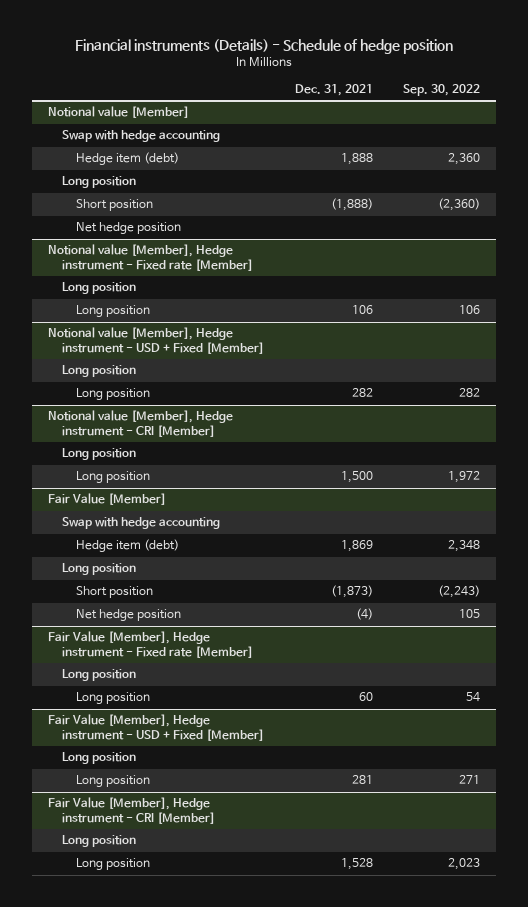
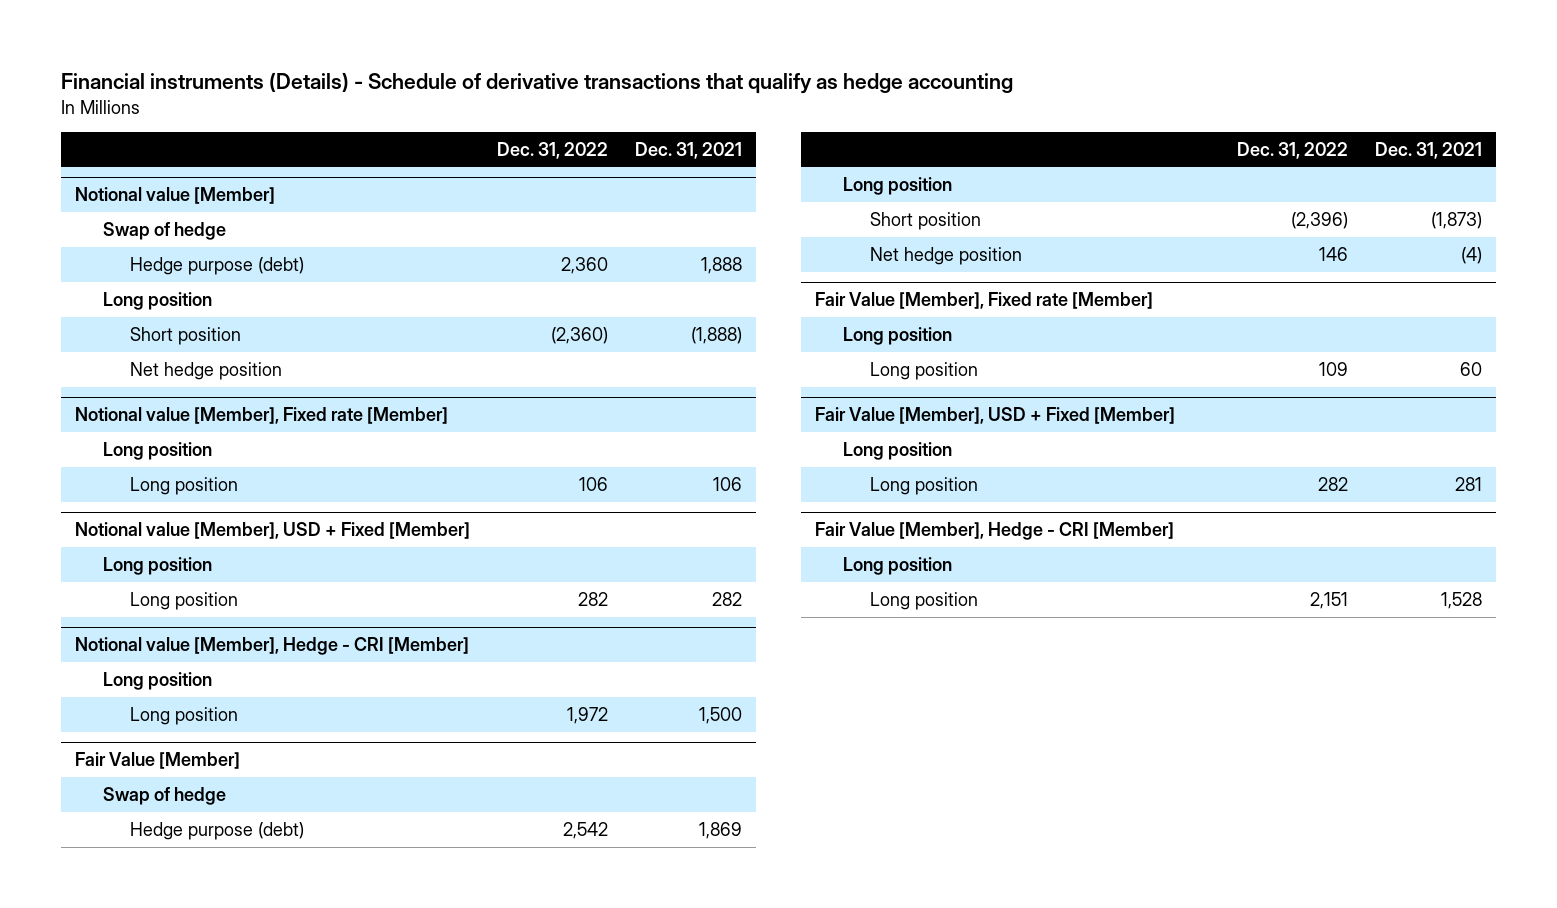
- Financial instruments (Details) - Schedule of hedge position
+ Financial instruments (Details) - Schedule of derivative transactions that qualify as hedge accounting
- | Dec. 31, 2021 | Sep. 30, 2022
+ | Dec. 31, 2022 | Dec. 31, 2021
@ Notional value [Member]
- Swap with hedge accounting
- Hedge item (debt) | 1,888 | 2,360
+ Swap of hedge
+ Hedge purpose (debt) | 2,360 | 1,888
- Notional value [Member], Hedge instrument - Fixed rate [Member]
+ Notional value [Member], Fixed rate [Member]
- Notional value [Member], Hedge instrument - USD + Fixed [Member]
+ Notional value [Member], USD + Fixed [Member]
- Notional value [Member], Hedge instrument - CRI [Member]
+ Notional value [Member], Hedge - CRI [Member]
@ Fair Value [Member]
- Swap with hedge accounting
- Hedge item (debt) | 1,869 | 2,348
+ Swap of hedge
+ Hedge purpose (debt) | 2,542 | 1,869
- Fair Value [Member], Hedge instrument - Fixed rate [Member]
+ Fair Value [Member], Fixed rate [Member]
- Fair Value [Member], Hedge instrument - USD + Fixed [Member]
+ Fair Value [Member], USD + Fixed [Member]
- Fair Value [Member], Hedge instrument - CRI [Member]
+ Fair Value [Member], Hedge - CRI [Member]

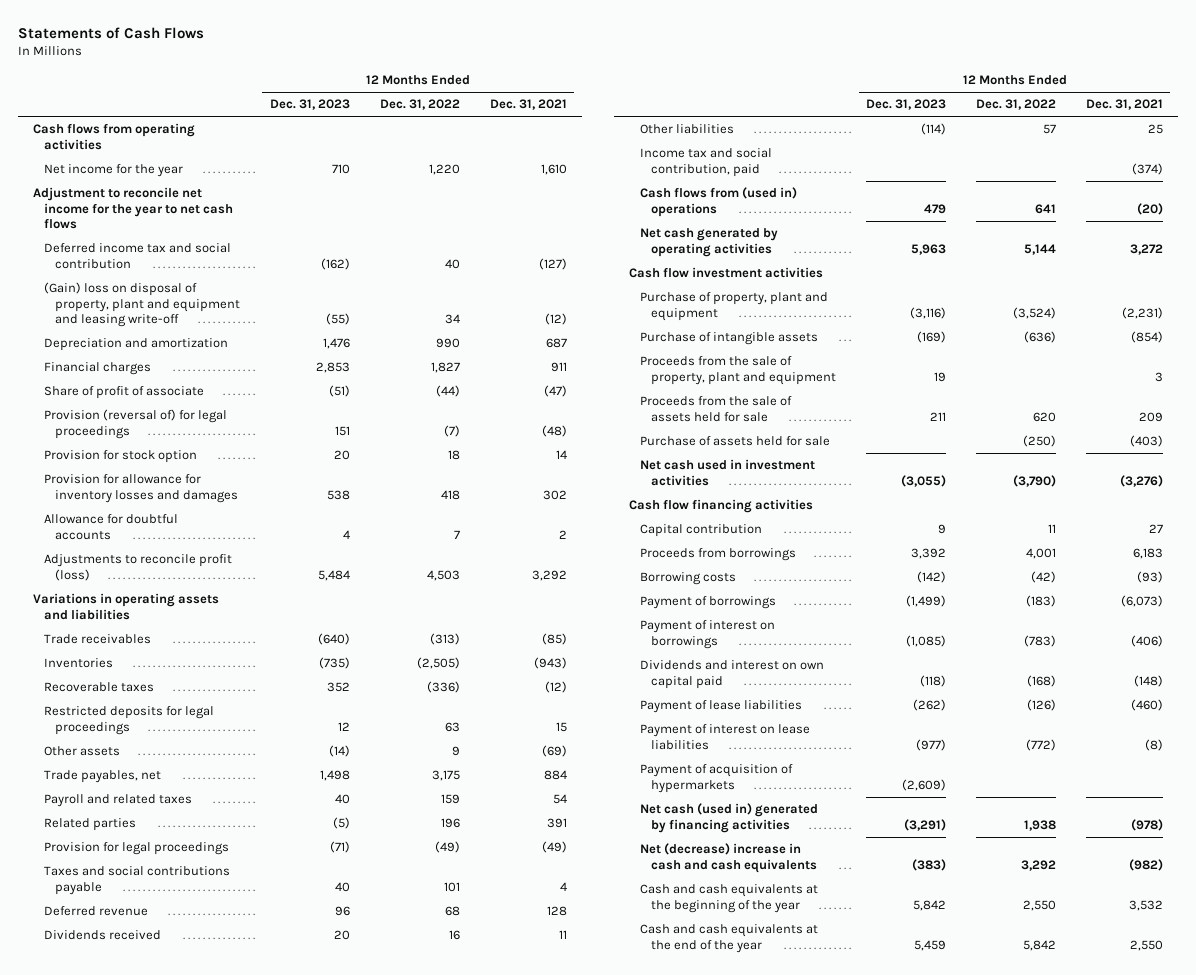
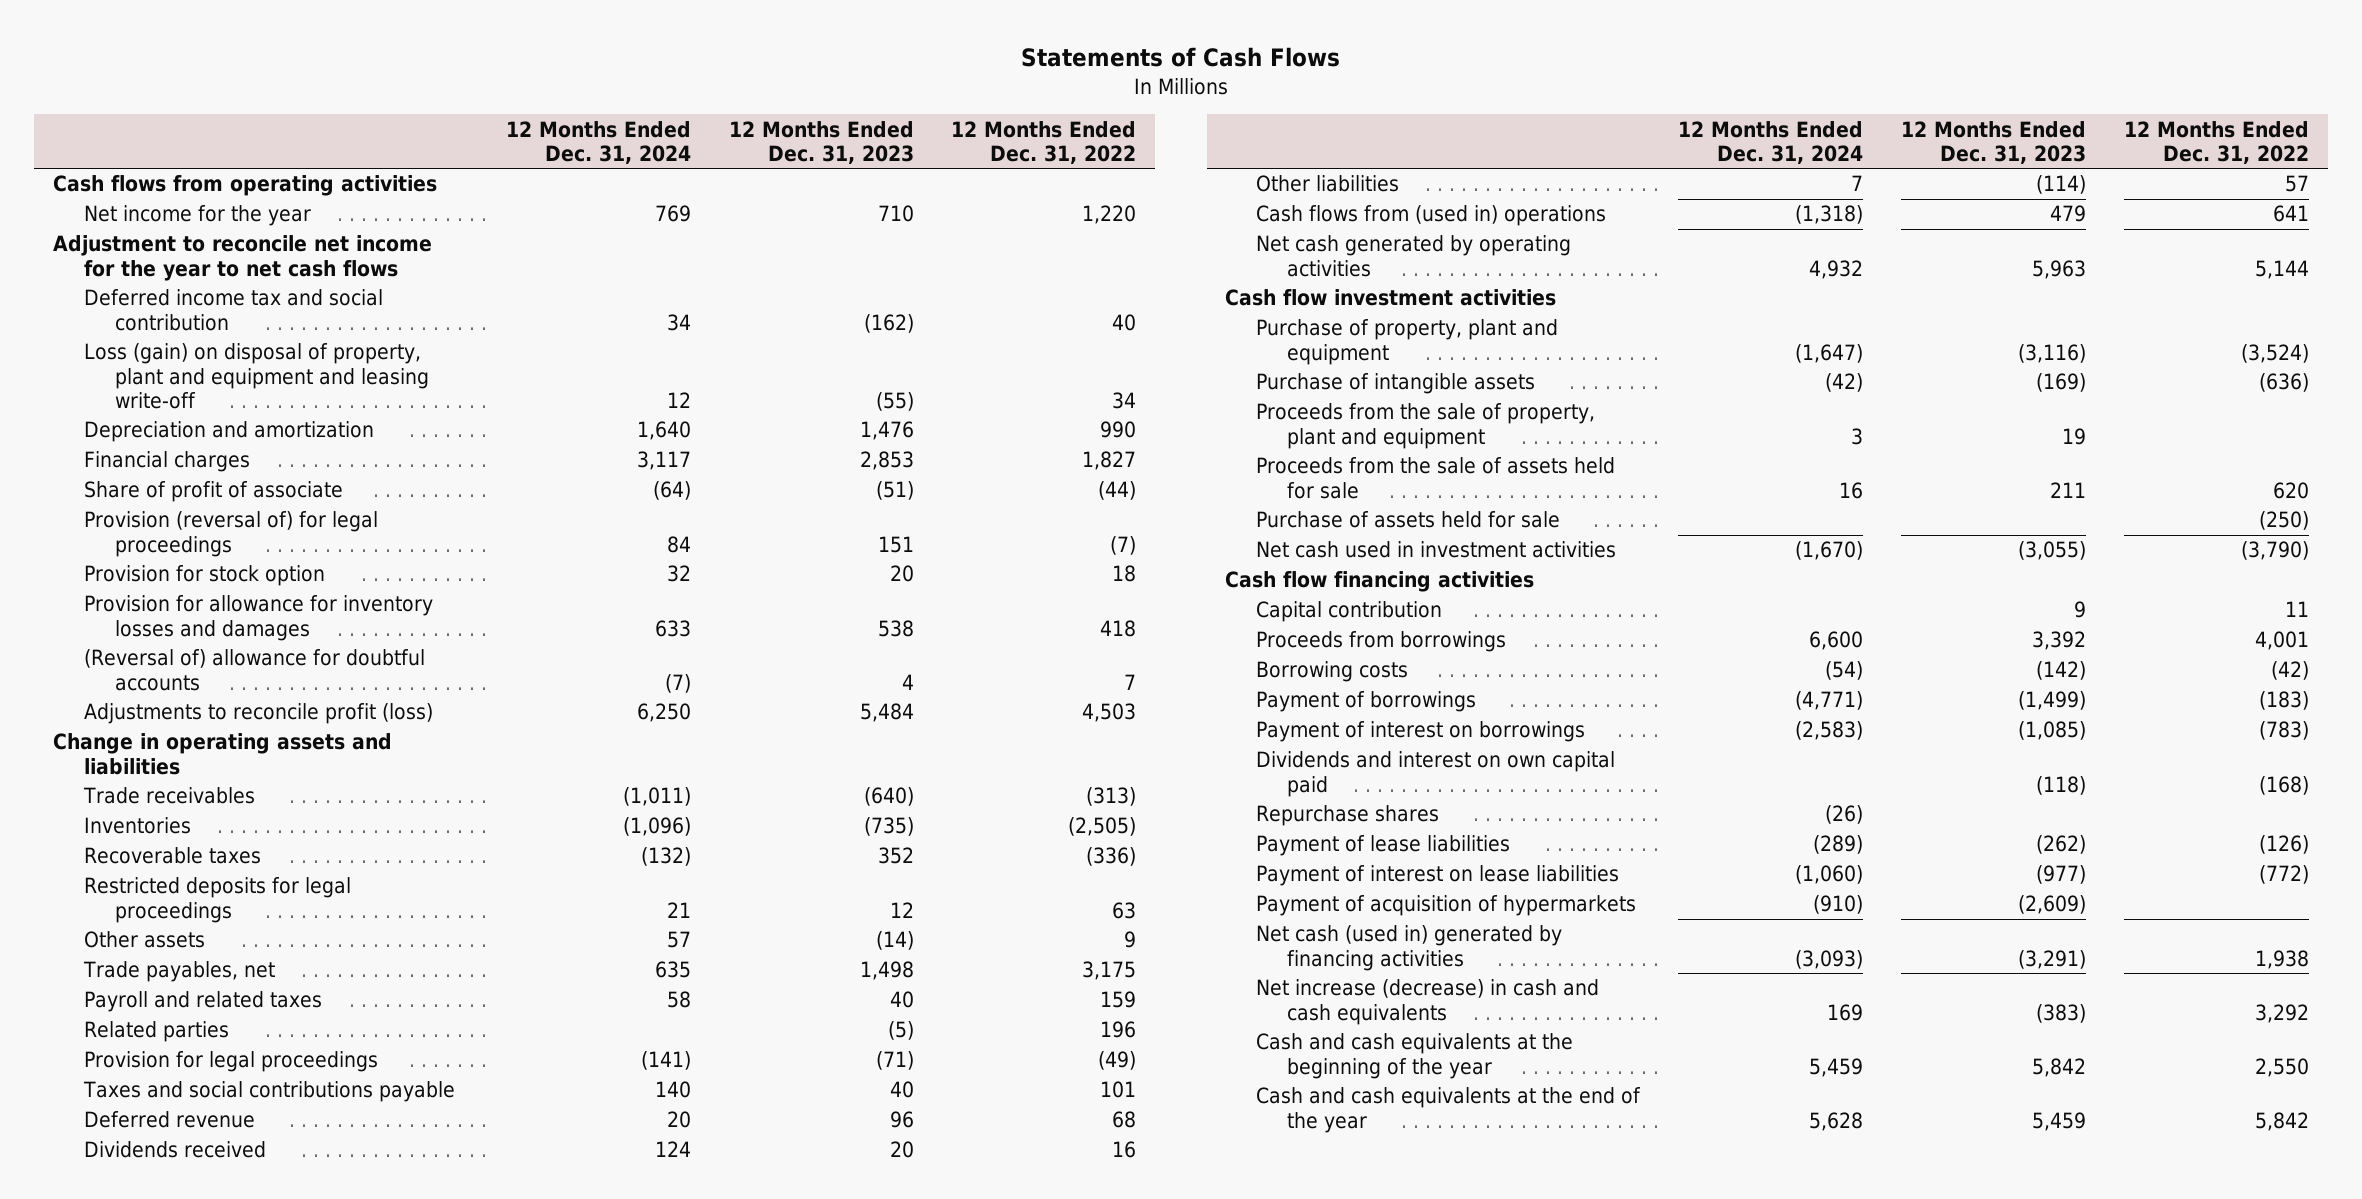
- | 12 Months Ended Dec. 31, 2023 | 12 Months Ended Dec. 31, 2022 | 12 Months Ended Dec. 31, 2021
+ | 12 Months Ended Dec. 31, 2024 | 12 Months Ended Dec. 31, 2023 | 12 Months Ended Dec. 31, 2022
- (Gain) loss on disposal of property, plant and equipment and leasing write-off | (55) | 34 | (12)
+ Loss (gain) on disposal of property, plant and equipment and leasing write-off | 12 | (55) | 34
- Allowance for doubtful accounts | 4 | 7 | 2
+ (Reversal of) allowance for doubtful accounts | (7) | 4 | 7
- Variations in operating assets and liabilities
+ Change in operating assets and liabilities
- Income tax and social contribution, paid | | | (374)
+ Repurchase shares | (26) | |
- Net (decrease) increase in cash and cash equivalents | (383) | 3,292 | (982)
+ Net increase (decrease) in cash and cash equivalents | 169 | (383) | 3,292

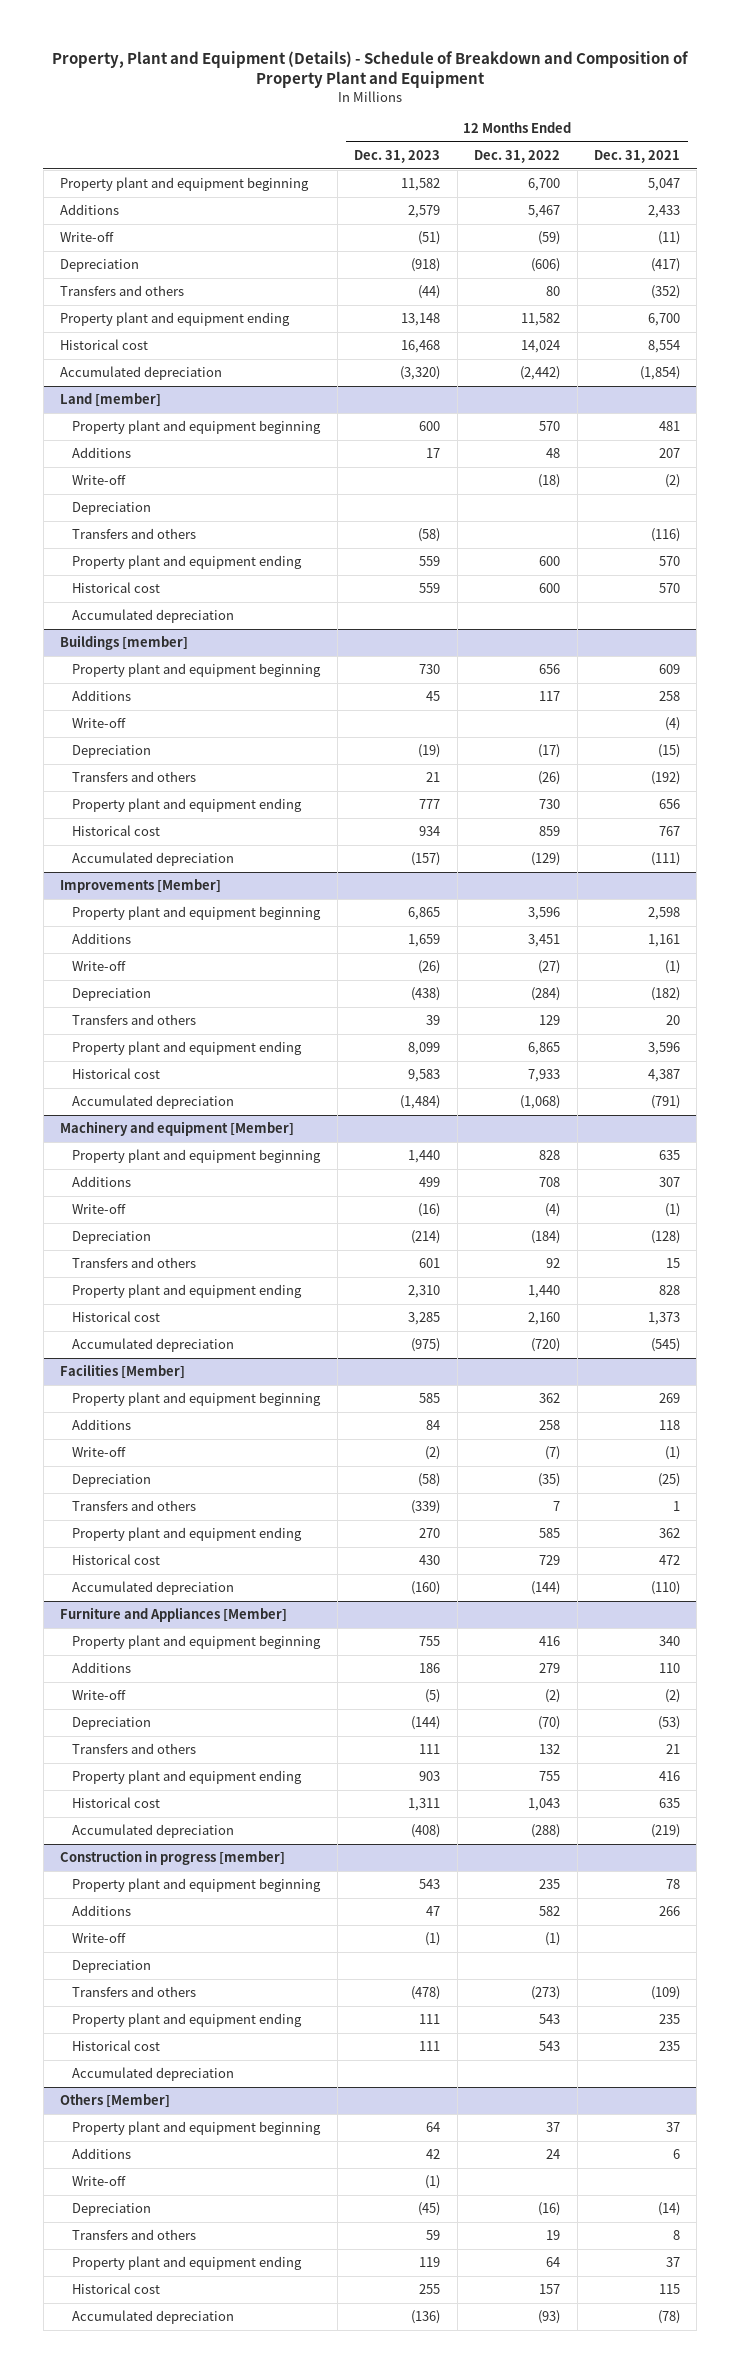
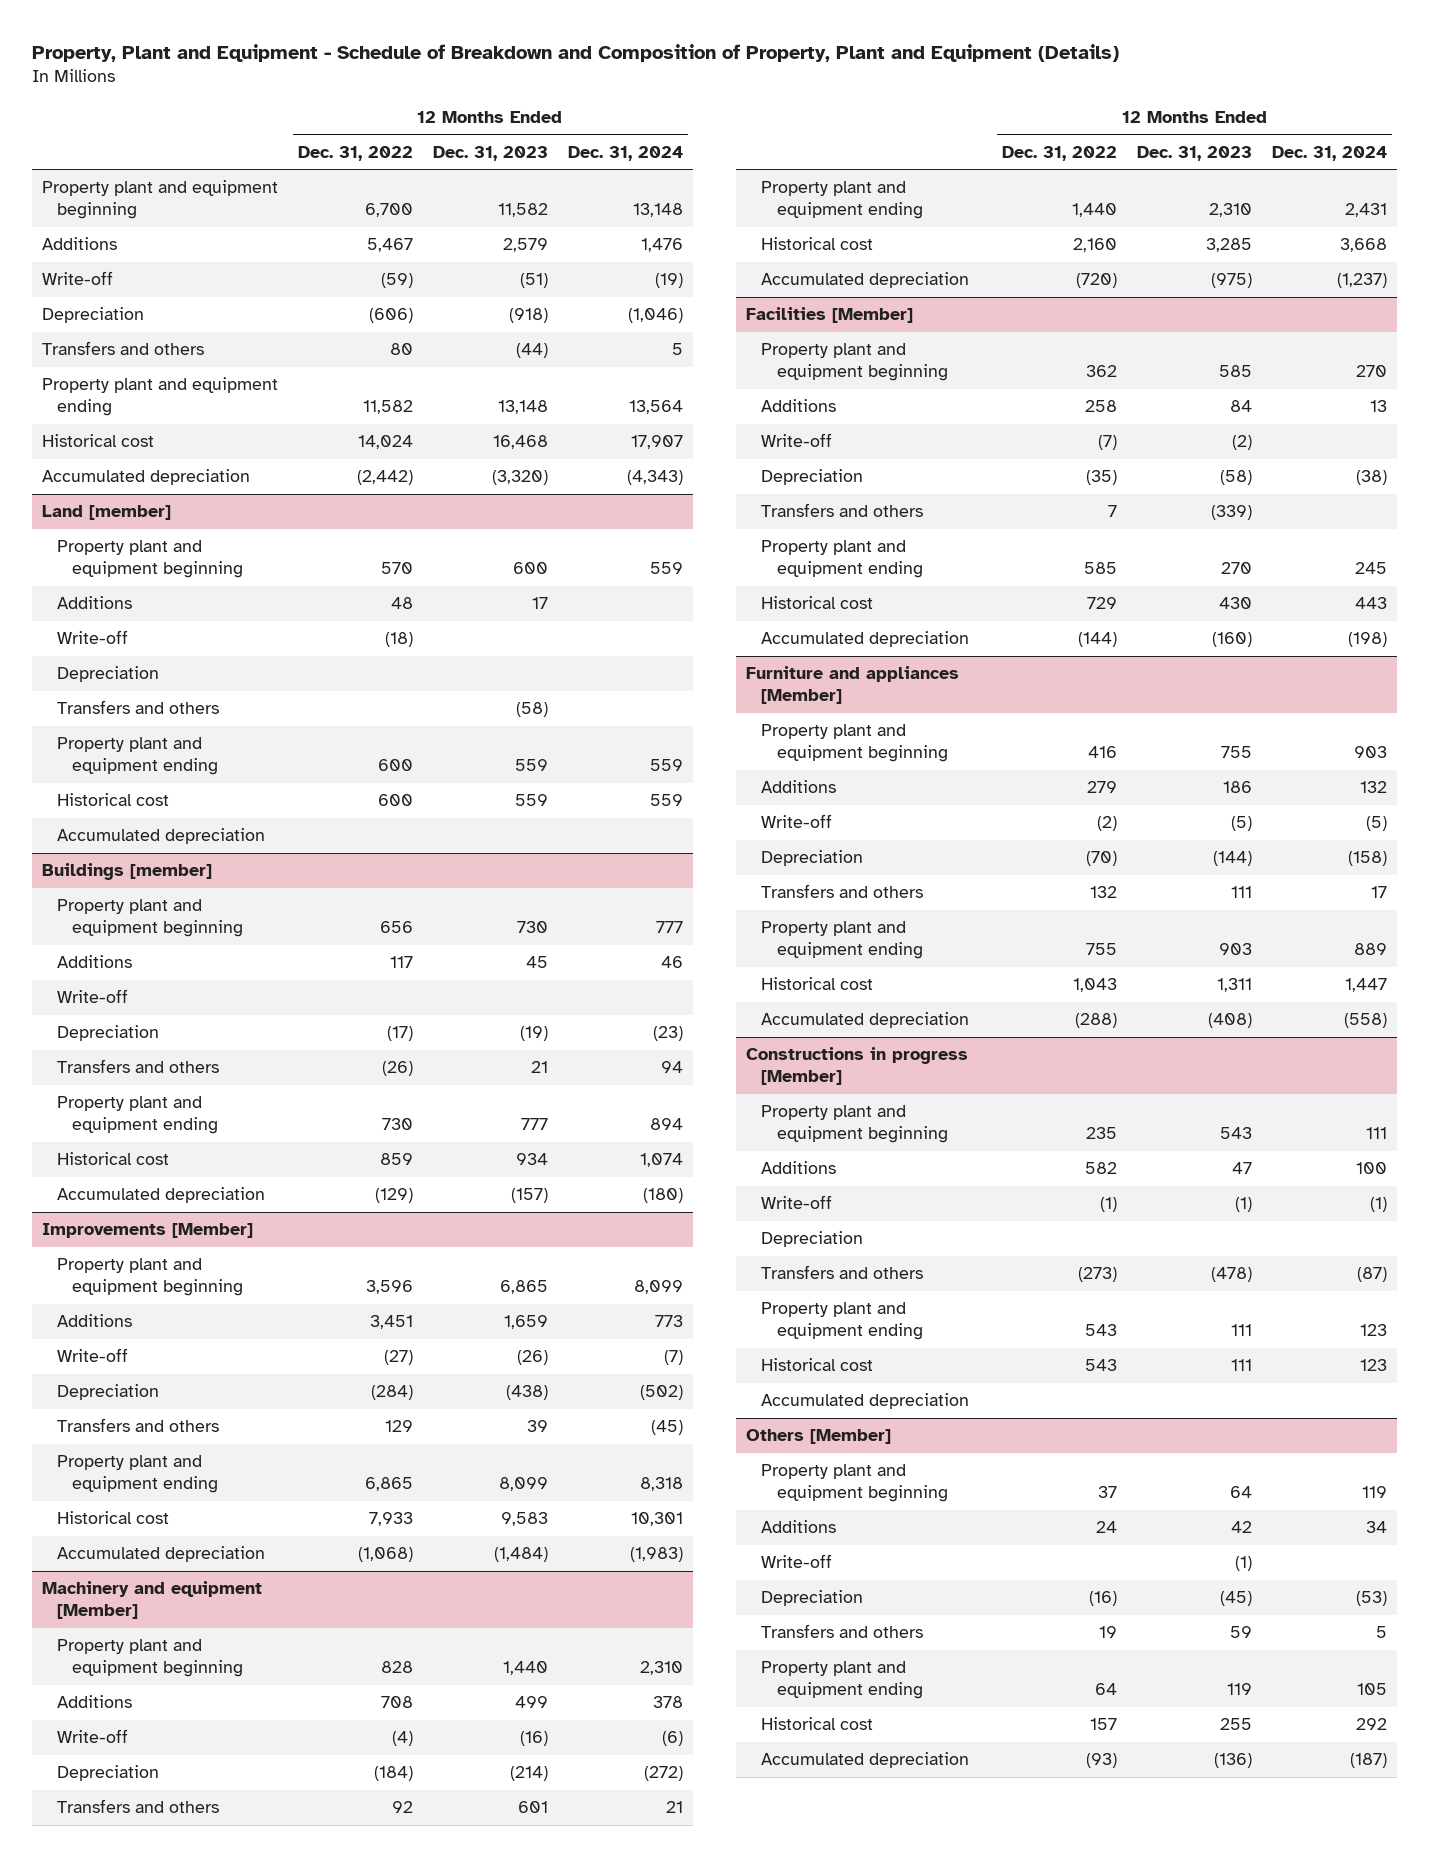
- Property, Plant and Equipment (Details) - Schedule of Breakdown and Composition of Property Plant and Equipment
+ Property, Plant and Equipment - Schedule of Breakdown and Composition of Property, Plant and Equipment (Details)
- | 12 Months Ended Dec. 31, 2023 | 12 Months Ended Dec. 31, 2022 | 12 Months Ended Dec. 31, 2021
+ | 12 Months Ended Dec. 31, 2022 | 12 Months Ended Dec. 31, 2023 | 12 Months Ended Dec. 31, 2024
- Furniture and Appliances [Member]
+ Furniture and appliances [Member]
- Construction in progress [member]
+ Constructions in progress [Member]

